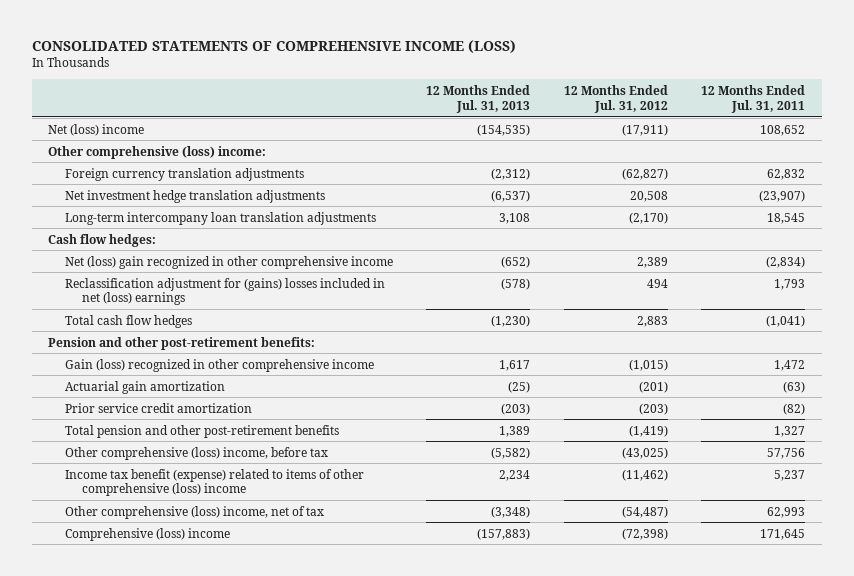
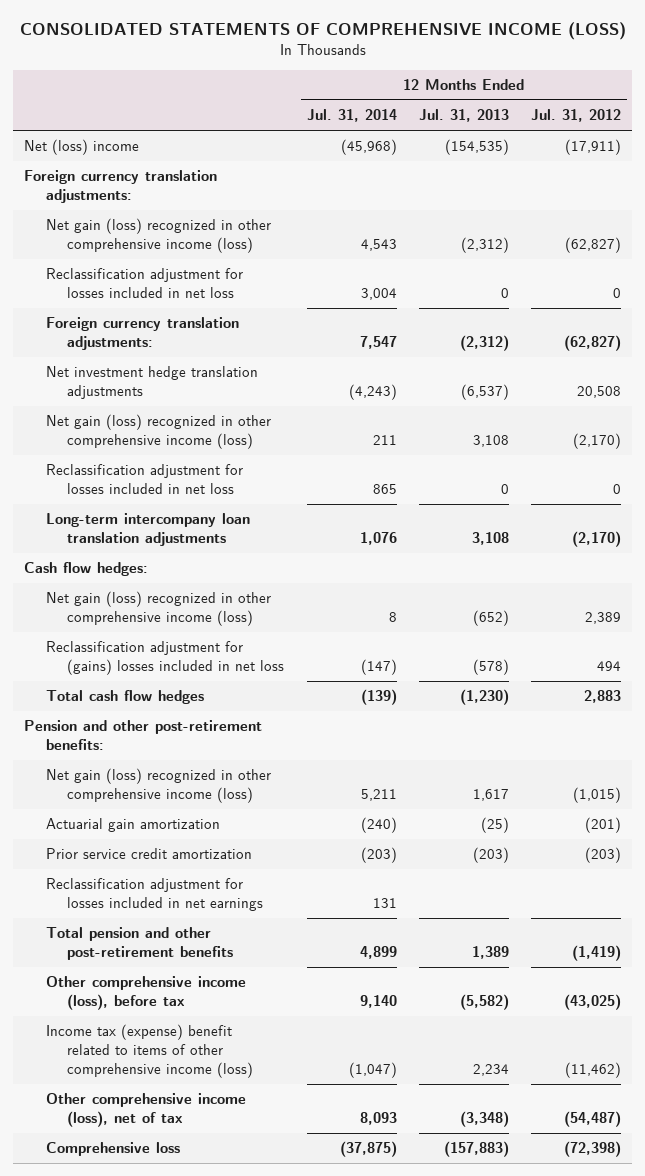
- | 12 Months Ended Jul. 31, 2013 | 12 Months Ended Jul. 31, 2012 | 12 Months Ended Jul. 31, 2011
+ | 12 Months Ended Jul. 31, 2014 | 12 Months Ended Jul. 31, 2013 | 12 Months Ended Jul. 31, 2012
- Other comprehensive (loss) income:
- Foreign currency translation adjustments | (2,312) | (62,827) | 62,832
+ Foreign currency translation adjustments:
+ Net gain (loss) recognized in other comprehensive income (loss) | 4,543 | (2,312) | (62,827)
+ Reclassification adjustment for losses included in net loss | 3,004 | 0 | 0
+ Foreign currency translation adjustments: | 7,547 | (2,312) | (62,827)
+ Net gain (loss) recognized in other comprehensive income (loss) | 211 | 3,108 | (2,170)
+ Reclassification adjustment for losses included in net loss | 865 | 0 | 0
- Net (loss) gain recognized in other comprehensive income | (652) | 2,389 | (2,834)
- Reclassification adjustment for (gains) losses included in net (loss) earnings | (578) | 494 | 1,793
+ Net gain (loss) recognized in other comprehensive income (loss) | 8 | (652) | 2,389
+ Reclassification adjustment for (gains) losses included in net loss | (147) | (578) | 494
- Gain (loss) recognized in other comprehensive income | 1,617 | (1,015) | 1,472
+ Net gain (loss) recognized in other comprehensive income (loss) | 5,211 | 1,617 | (1,015)
+ Reclassification adjustment for losses included in net earnings | 131 | |
- Other comprehensive (loss) income, before tax | (5,582) | (43,025) | 57,756
- Income tax benefit (expense) related to items of other comprehensive (loss) income | 2,234 | (11,462) | 5,237
- Other comprehensive (loss) income, net of tax | (3,348) | (54,487) | 62,993
- Comprehensive (loss) income | (157,883) | (72,398) | 171,645
+ Other comprehensive income (loss), before tax | 9,140 | (5,582) | (43,025)
+ Income tax (expense) benefit related to items of other comprehensive income (loss) | (1,047) | 2,234 | (11,462)
+ Other comprehensive income (loss), net of tax | 8,093 | (3,348) | (54,487)
+ Comprehensive loss | (37,875) | (157,883) | (72,398)

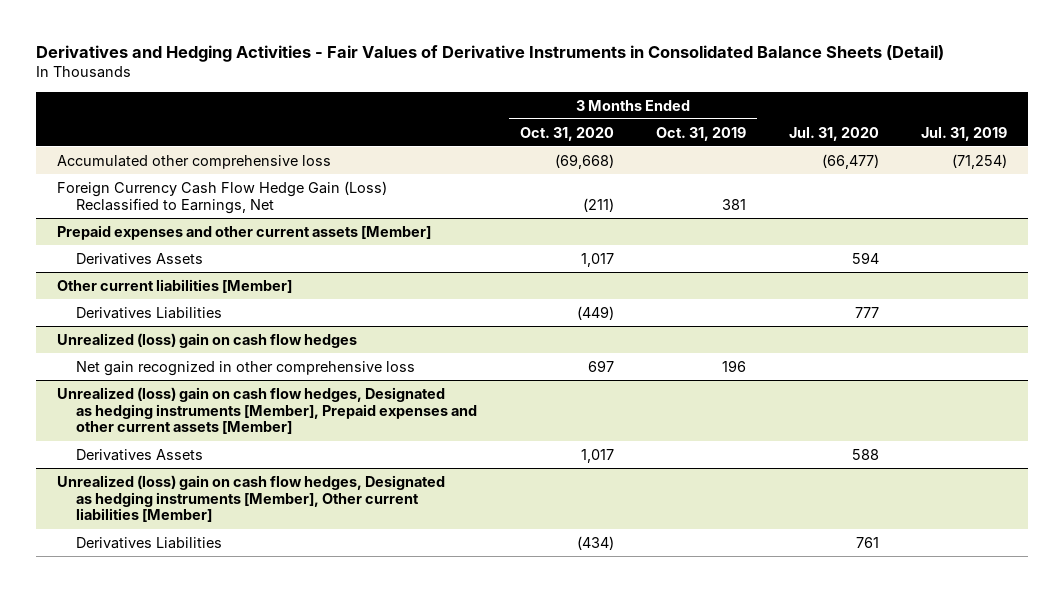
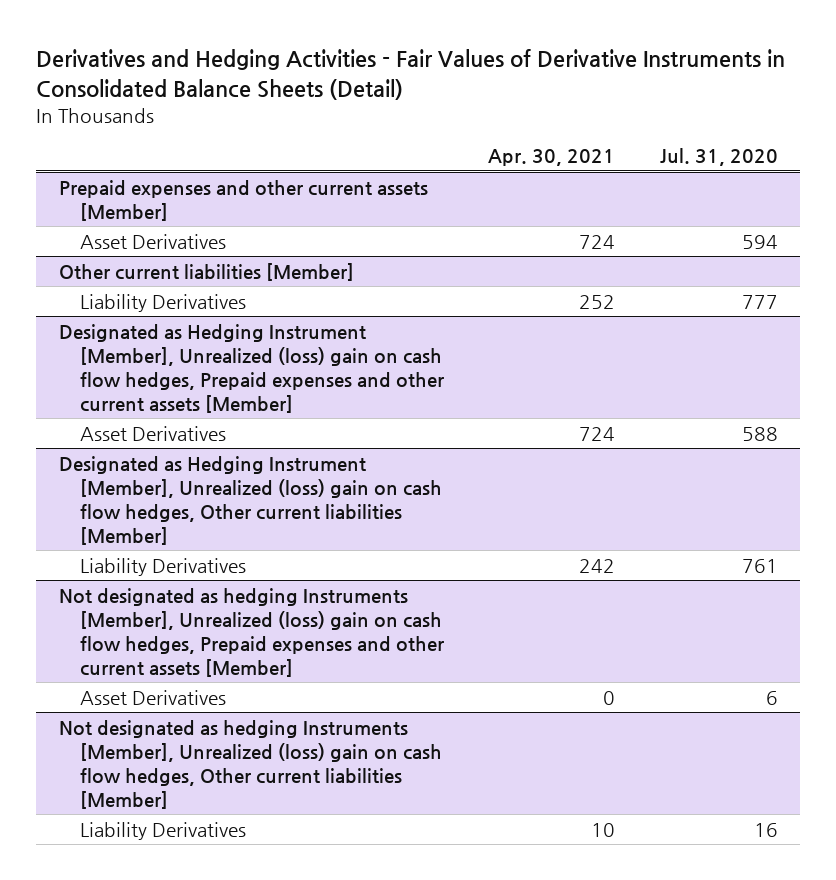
- | 3 Months Ended Oct. 31, 2020 | 3 Months Ended Oct. 31, 2019 | Jul. 31, 2020 | Jul. 31, 2019
+ | Apr. 30, 2021 | Jul. 31, 2020
- Accumulated other comprehensive loss | (69,668) | | (66,477) | (71,254)
- Foreign Currency Cash Flow Hedge Gain (Loss) Reclassified to Earnings, Net | (211) | 381 | |
@ Prepaid expenses and other current assets [Member]
- Derivatives Assets | 1,017 | | 594 |
+ Asset Derivatives | 724 | 594
@ Other current liabilities [Member]
- Derivatives Liabilities | (449) | | 777 |
- Unrealized (loss) gain on cash flow hedges
- Net gain recognized in other comprehensive loss | 697 | 196 | |
- Unrealized (loss) gain on cash flow hedges, Designated as hedging instruments [Member], Prepaid expenses and other current assets [Member]
- Derivatives Assets | 1,017 | | 588 |
- Unrealized (loss) gain on cash flow hedges, Designated as hedging instruments [Member], Other current liabilities [Member]
- Derivatives Liabilities | (434) | | 761 |
@ Other current liabilities [Member]
+ Liability Derivatives | 252 | 777
+ Designated as Hedging Instrument [Member], Unrealized (loss) gain on cash flow hedges, Prepaid expenses and other current assets [Member]
+ Asset Derivatives | 724 | 588
+ Designated as Hedging Instrument [Member], Unrealized (loss) gain on cash flow hedges, Other current liabilities [Member]
+ Liability Derivatives | 242 | 761
+ Not designated as hedging Instruments [Member], Unrealized (loss) gain on cash flow hedges, Prepaid expenses and other current assets [Member]
+ Asset Derivatives | 0 | 6
+ Not designated as hedging Instruments [Member], Unrealized (loss) gain on cash flow hedges, Other current liabilities [Member]
+ Liability Derivatives | 10 | 16

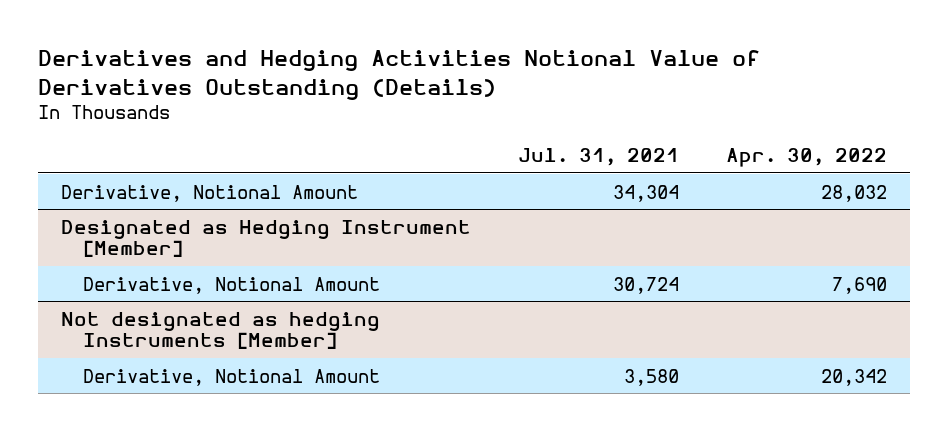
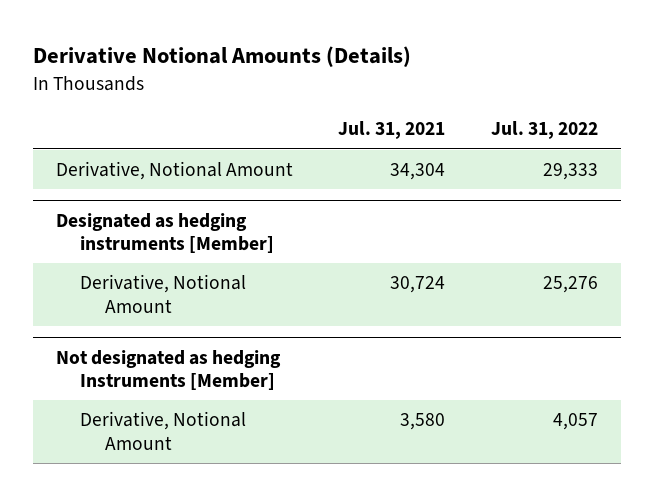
- Derivatives and Hedging Activities Notional Value of Derivatives Outstanding (Details)
+ Derivative Notional Amounts (Details)
- | Jul. 31, 2021 | Apr. 30, 2022
+ | Jul. 31, 2021 | Jul. 31, 2022
- Designated as Hedging Instrument [Member]
+ Designated as hedging instruments [Member]

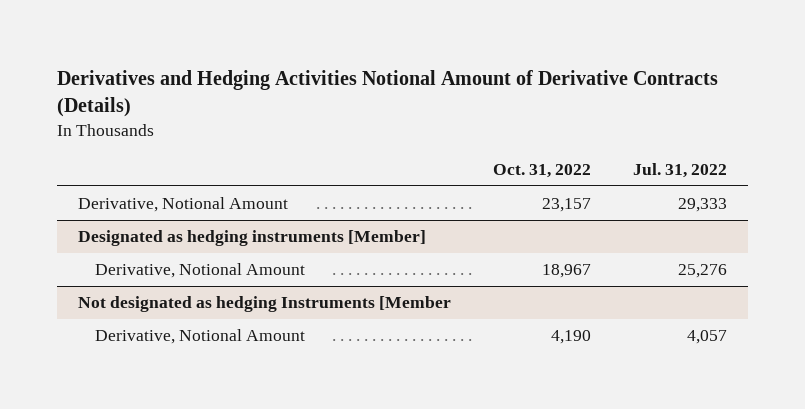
- Derivative Notional Amounts (Details)
+ Derivatives and Hedging Activities Notional Amount of Derivative Contracts (Details)
- | Jul. 31, 2021 | Jul. 31, 2022
+ | Oct. 31, 2022 | Jul. 31, 2022
- Not designated as hedging Instruments [Member]
+ Not designated as hedging Instruments [Member

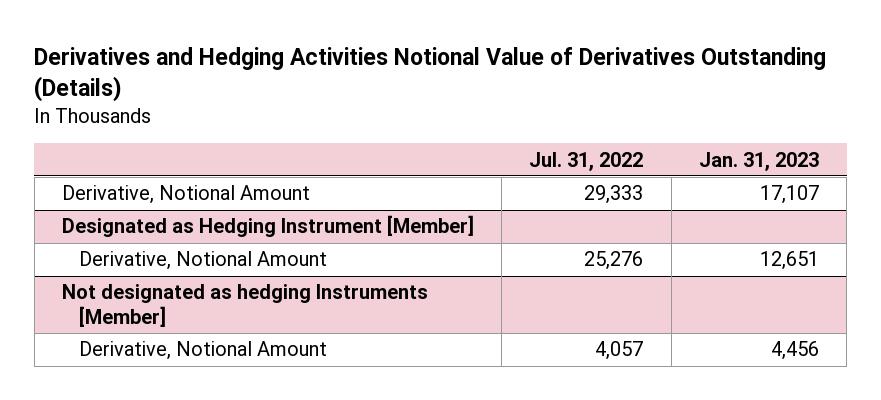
- Derivatives and Hedging Activities Notional Amount of Derivative Contracts (Details)
+ Derivatives and Hedging Activities Notional Value of Derivatives Outstanding (Details)
- | Oct. 31, 2022 | Jul. 31, 2022
+ | Jul. 31, 2022 | Jan. 31, 2023
- Designated as hedging instruments [Member]
+ Designated as Hedging Instrument [Member]
- Not designated as hedging Instruments [Member
+ Not designated as hedging Instruments [Member]

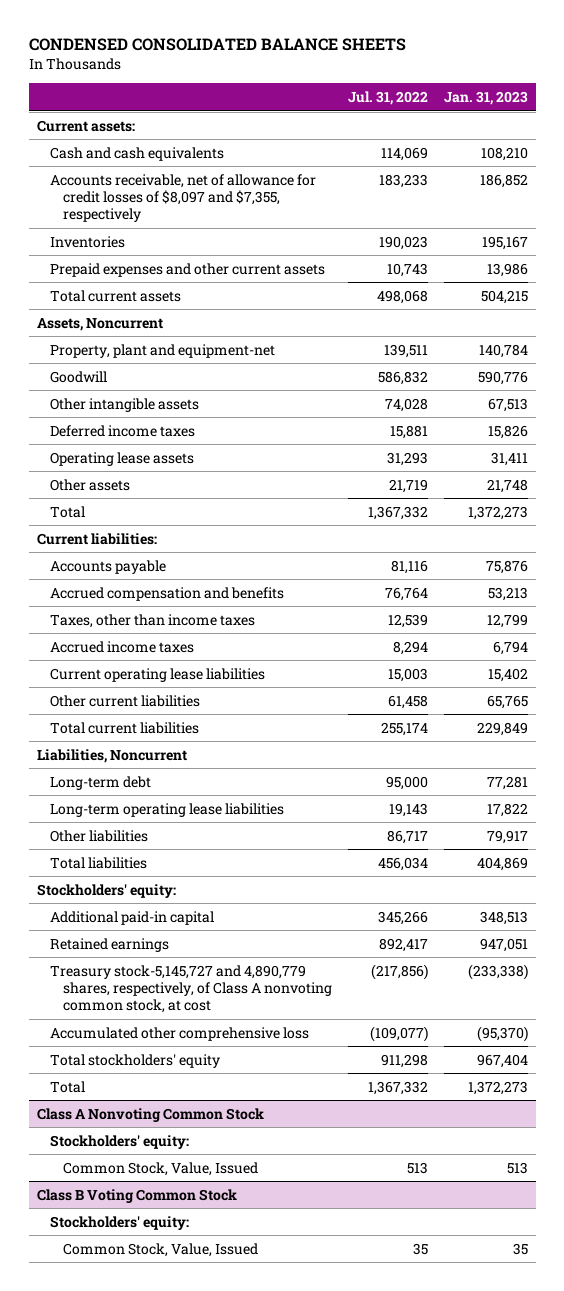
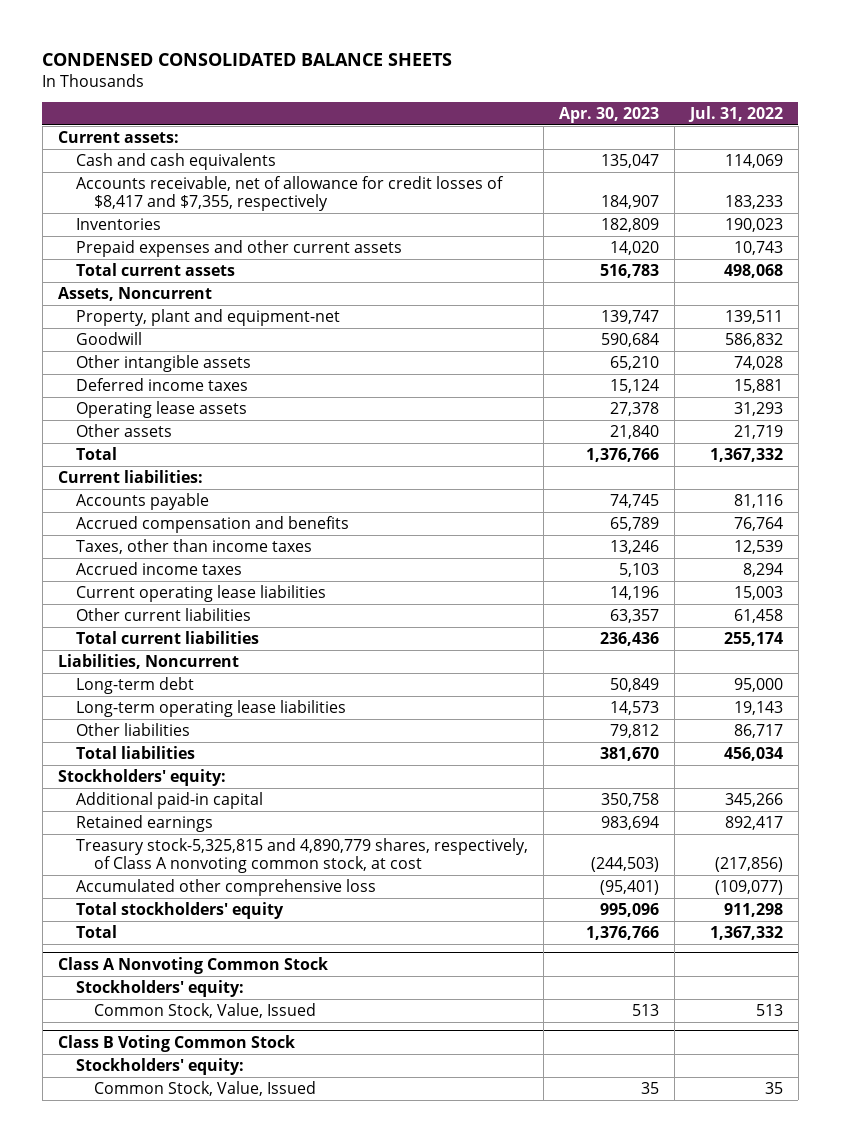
- | Jul. 31, 2022 | Jan. 31, 2023
+ | Apr. 30, 2023 | Jul. 31, 2022
- Accounts receivable, net of allowance for credit losses of $8,097 and $7,355, respectively | 183,233 | 186,852
+ Accounts receivable, net of allowance for credit losses of $8,417 and $7,355, respectively | 184,907 | 183,233
- Treasury stock-5,145,727 and 4,890,779 shares, respectively, of Class A nonvoting common stock, at cost | (217,856) | (233,338)
+ Treasury stock-5,325,815 and 4,890,779 shares, respectively, of Class A nonvoting common stock, at cost | (244,503) | (217,856)

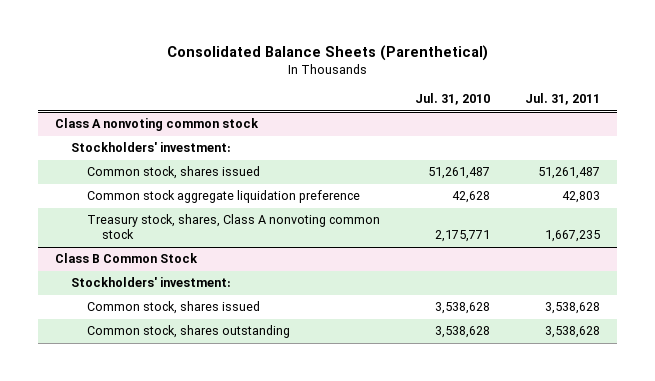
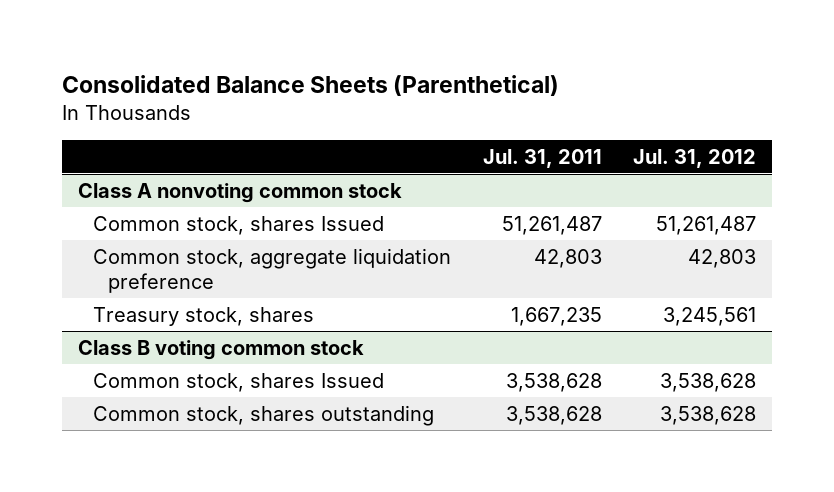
- | Jul. 31, 2010 | Jul. 31, 2011
+ | Jul. 31, 2011 | Jul. 31, 2012
@ Class A nonvoting common stock
- Stockholders' investment:
- Common stock, shares issued | 51,261,487 | 51,261,487
- Common stock aggregate liquidation preference | 42,628 | 42,803
- Treasury stock, shares, Class A nonvoting common stock | 2,175,771 | 1,667,235
- Class B Common Stock
- Stockholders' investment:
- Common stock, shares issued | 3,538,628 | 3,538,628
@ Class A nonvoting common stock
+ Common stock, shares Issued | 51,261,487 | 51,261,487
+ Common stock, aggregate liquidation preference | 42,803 | 42,803
+ Treasury stock, shares | 1,667,235 | 3,245,561
+ Class B voting common stock
+ Common stock, shares Issued | 3,538,628 | 3,538,628

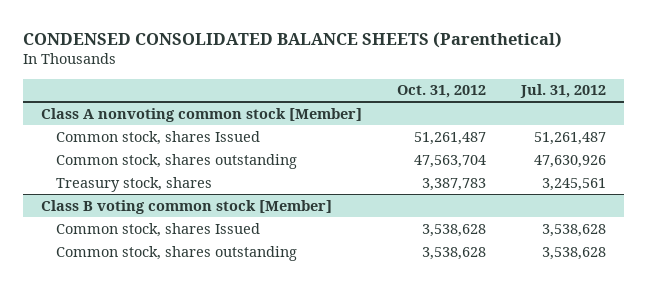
- Consolidated Balance Sheets (Parenthetical)
+ CONDENSED CONSOLIDATED BALANCE SHEETS (Parenthetical)
- | Jul. 31, 2011 | Jul. 31, 2012
+ | Oct. 31, 2012 | Jul. 31, 2012
- Class A nonvoting common stock
+ Class A nonvoting common stock [Member]
- Common stock, aggregate liquidation preference | 42,803 | 42,803
+ Common stock, shares outstanding | 47,563,704 | 47,630,926
- Class B voting common stock
+ Class B voting common stock [Member]

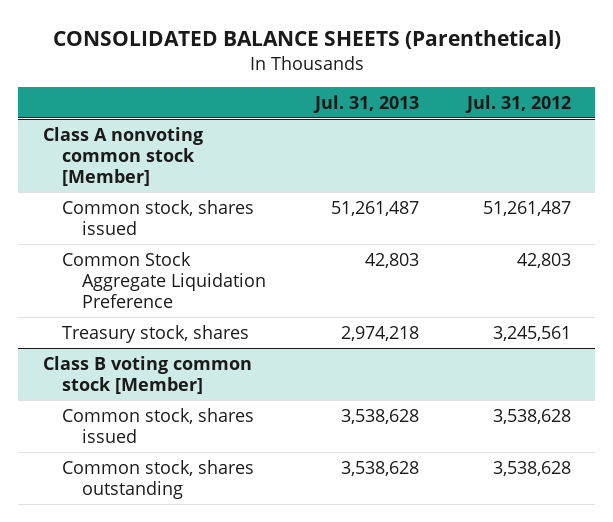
- CONDENSED CONSOLIDATED BALANCE SHEETS (Parenthetical)
+ CONSOLIDATED BALANCE SHEETS (Parenthetical)
- | Oct. 31, 2012 | Jul. 31, 2012
+ | Jul. 31, 2013 | Jul. 31, 2012
@ Class A nonvoting common stock [Member]
- Common stock, shares Issued | 51,261,487 | 51,261,487
- Common stock, shares outstanding | 47,563,704 | 47,630,926
+ Common stock, shares issued | 51,261,487 | 51,261,487
+ Common Stock Aggregate Liquidation Preference | 42,803 | 42,803
@ Class B voting common stock [Member]
- Common stock, shares Issued | 3,538,628 | 3,538,628
+ Common stock, shares issued | 3,538,628 | 3,538,628

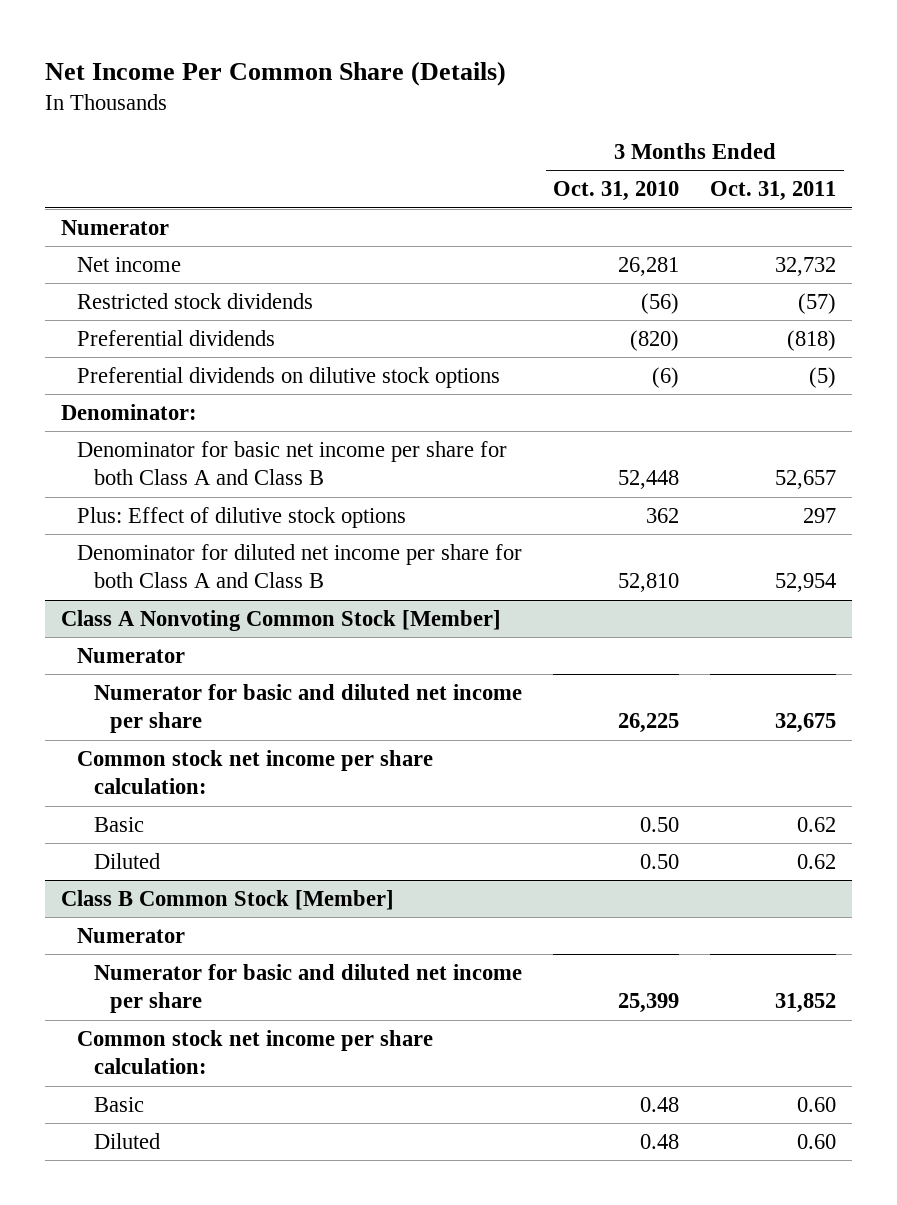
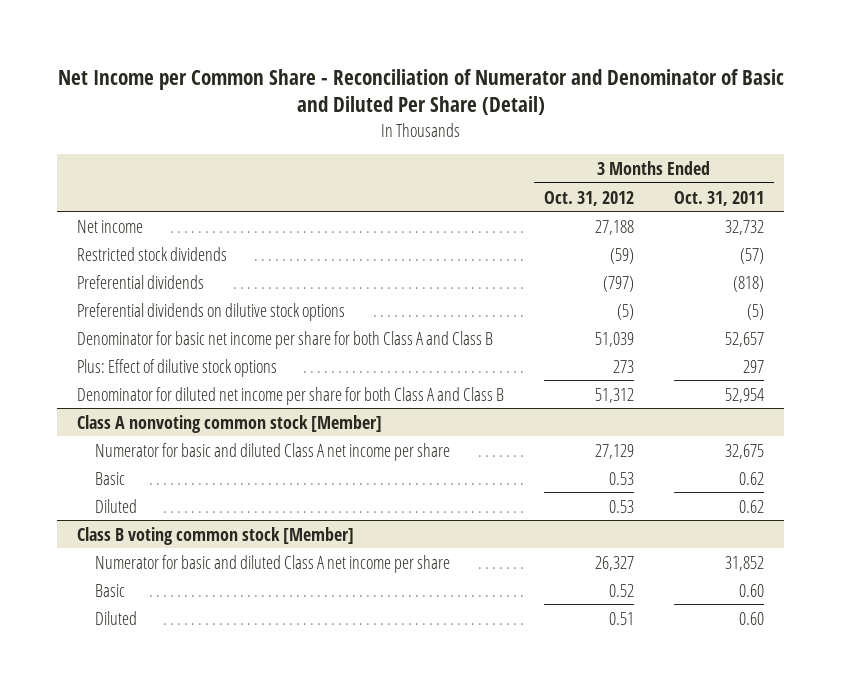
- Net Income Per Common Share (Details)
+ Net Income per Common Share - Reconciliation of Numerator and Denominator of Basic and Diluted Per Share (Detail)
- | 3 Months Ended Oct. 31, 2010 | 3 Months Ended Oct. 31, 2011
+ | 3 Months Ended Oct. 31, 2012 | 3 Months Ended Oct. 31, 2011
- Numerator
- Denominator:
- Class A Nonvoting Common Stock [Member]
- Numerator
- Numerator for basic and diluted net income per share | 26,225 | 32,675
- Common stock net income per share calculation:
+ Class A nonvoting common stock [Member]
+ Numerator for basic and diluted Class A net income per share | 27,129 | 32,675
- Class B Common Stock [Member]
- Numerator
- Numerator for basic and diluted net income per share | 25,399 | 31,852
- Common stock net income per share calculation:
+ Class B voting common stock [Member]
+ Numerator for basic and diluted Class A net income per share | 26,327 | 31,852

